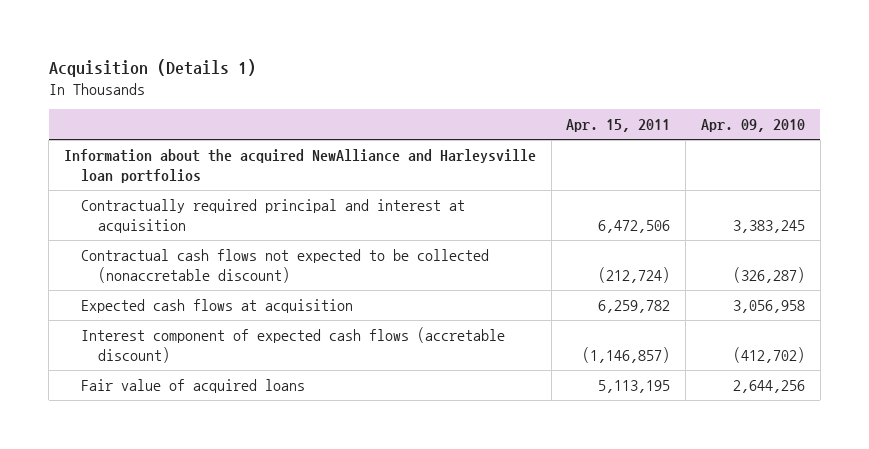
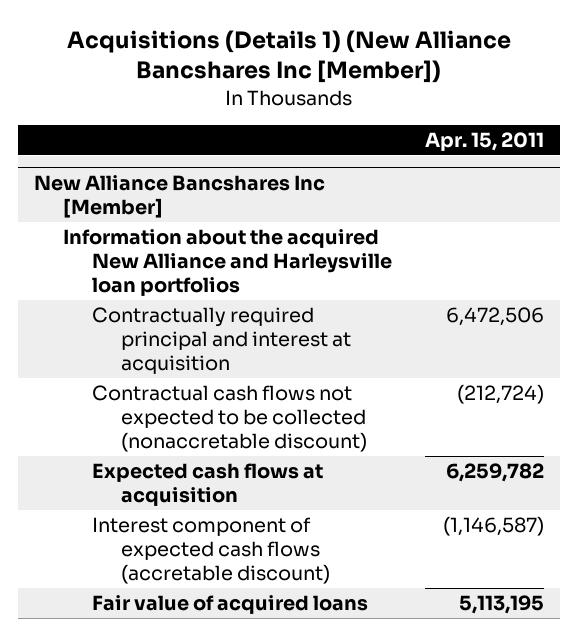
- Acquisition (Details 1)
+ Acquisitions (Details 1) (New Alliance Bancshares Inc [Member])
- | Apr. 15, 2011 | Apr. 09, 2010
+ | Apr. 15, 2011
- Information about the acquired NewAlliance and Harleysville loan portfolios
+ New Alliance Bancshares Inc [Member]
+ Information about the acquired New Alliance and Harleysville loan portfolios
- Interest component of expected cash flows (accretable discount) | (1,146,857) | (412,702)
+ Interest component of expected cash flows (accretable discount) | (1,146,587)

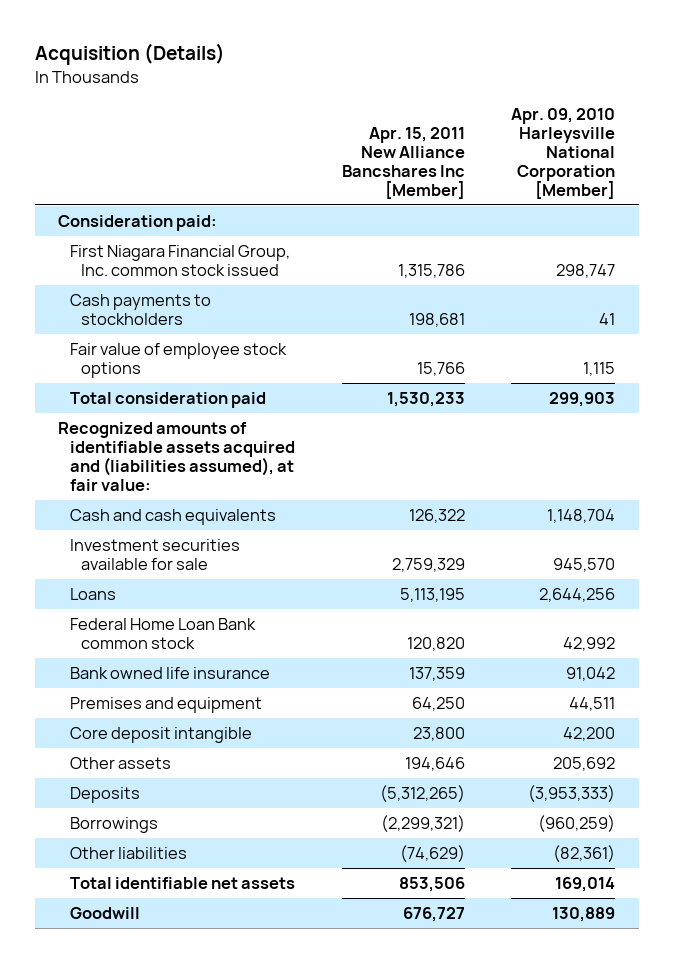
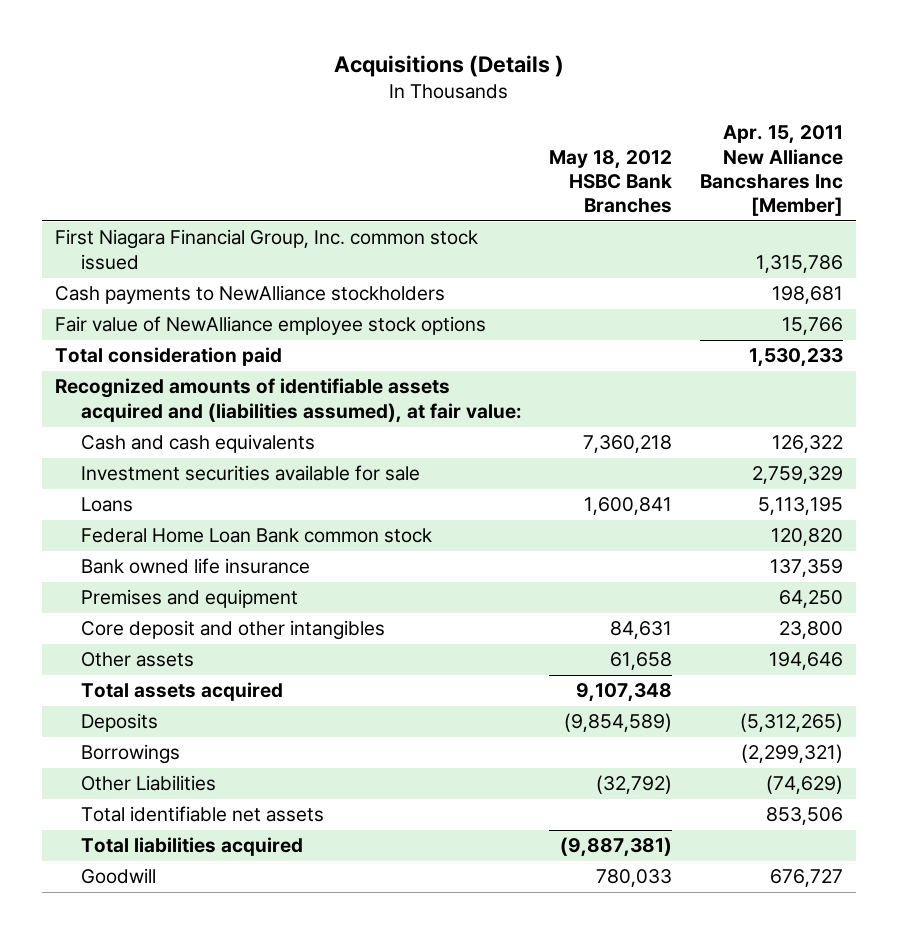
- Acquisition (Details)
+ Acquisitions (Details )
- | Apr. 15, 2011 New Alliance Bancshares Inc [Member] | Apr. 09, 2010 Harleysville National Corporation [Member]
+ | May 18, 2012 HSBC Bank Branches | Apr. 15, 2011 New Alliance Bancshares Inc [Member]
- Consideration paid:
- Cash payments to stockholders | 198,681 | 41
- Fair value of employee stock options | 15,766 | 1,115
+ Cash payments to NewAlliance stockholders | | 198,681
+ Fair value of NewAlliance employee stock options | | 15,766
- Core deposit intangible | 23,800 | 42,200
+ Core deposit and other intangibles | 84,631 | 23,800
+ Total assets acquired | 9,107,348 |
- Other liabilities | (74,629) | (82,361)
+ Other Liabilities | (32,792) | (74,629)
+ Total liabilities acquired | (9,887,381) |

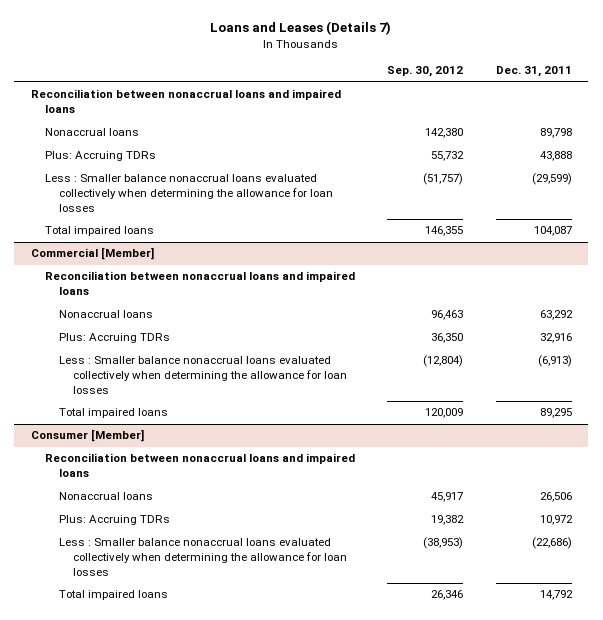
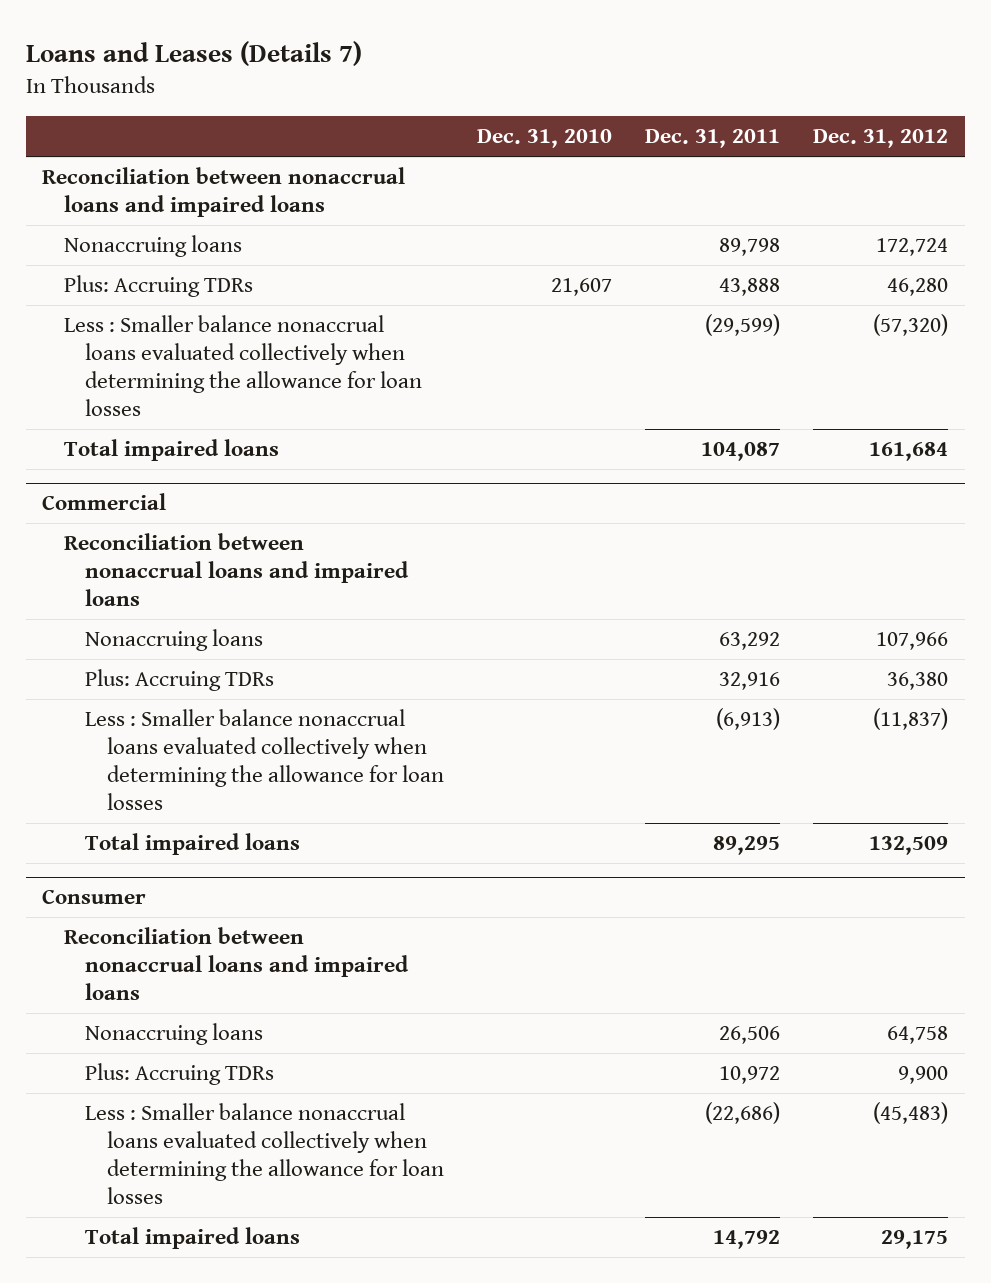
- | Sep. 30, 2012 | Dec. 31, 2011
+ | Dec. 31, 2010 | Dec. 31, 2011 | Dec. 31, 2012
- Nonaccrual loans | 142,380 | 89,798
+ Nonaccruing loans | | 89,798 | 172,724
- Commercial [Member]
+ Commercial
- Nonaccrual loans | 96,463 | 63,292
+ Nonaccruing loans | | 63,292 | 107,966
- Consumer [Member]
+ Consumer
- Nonaccrual loans | 45,917 | 26,506
+ Nonaccruing loans | | 26,506 | 64,758

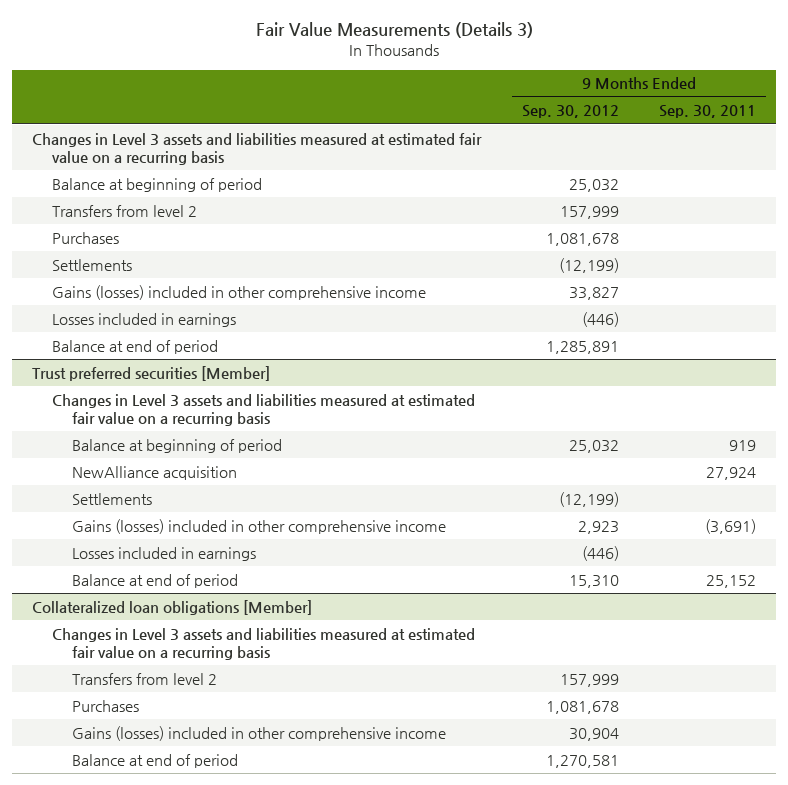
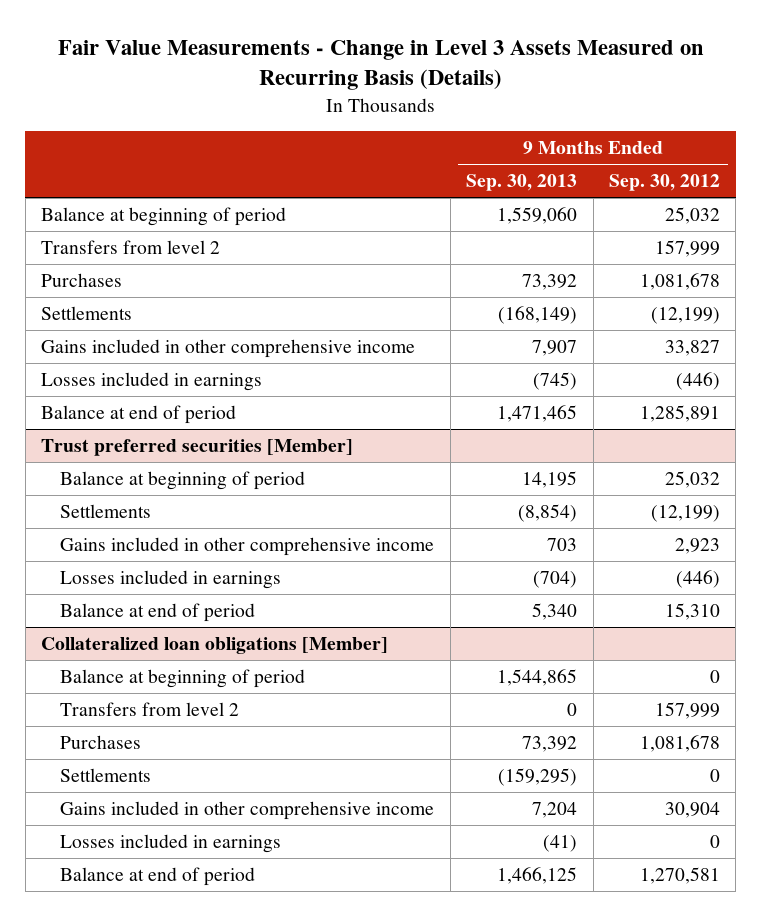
- Fair Value Measurements (Details 3)
+ Fair Value Measurements - Change in Level 3 Assets Measured on Recurring Basis (Details)
- | 9 Months Ended Sep. 30, 2012 | 9 Months Ended Sep. 30, 2011
+ | 9 Months Ended Sep. 30, 2013 | 9 Months Ended Sep. 30, 2012
- Changes in Level 3 assets and liabilities measured at estimated fair value on a recurring basis
- Gains (losses) included in other comprehensive income | 33,827 |
+ Gains included in other comprehensive income | 7,907 | 33,827
@ Trust preferred securities [Member]
- Changes in Level 3 assets and liabilities measured at estimated fair value on a recurring basis
- NewAlliance acquisition | | 27,924
- Gains (losses) included in other comprehensive income | 2,923 | (3,691)
+ Gains included in other comprehensive income | 703 | 2,923
@ Collateralized loan obligations [Member]
- Changes in Level 3 assets and liabilities measured at estimated fair value on a recurring basis
+ Balance at beginning of period | 1,544,865 | 0
- Gains (losses) included in other comprehensive income | 30,904 |
+ Settlements | (159,295) | 0
+ Gains included in other comprehensive income | 7,204 | 30,904
+ Losses included in earnings | (41) | 0

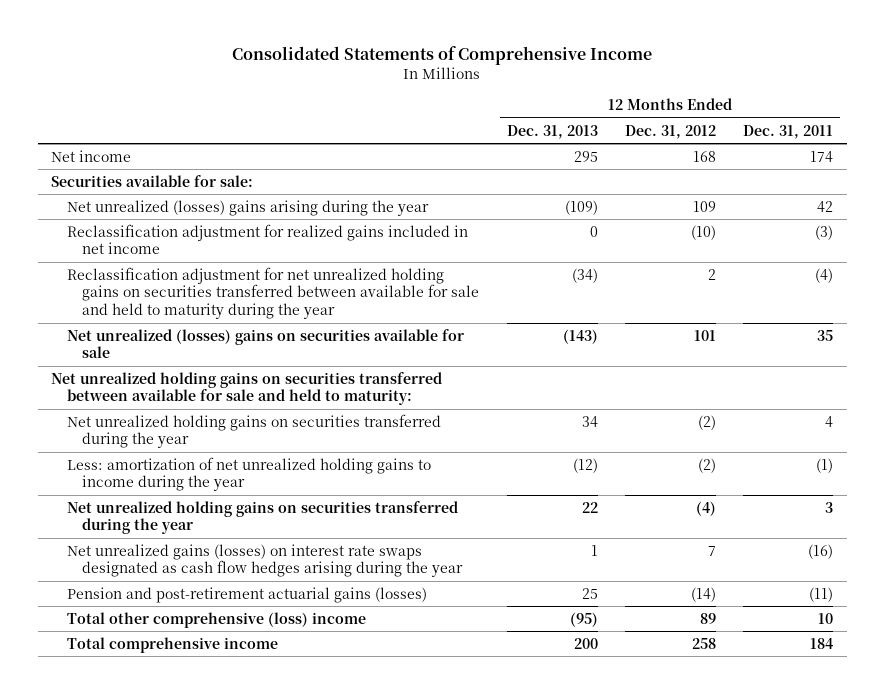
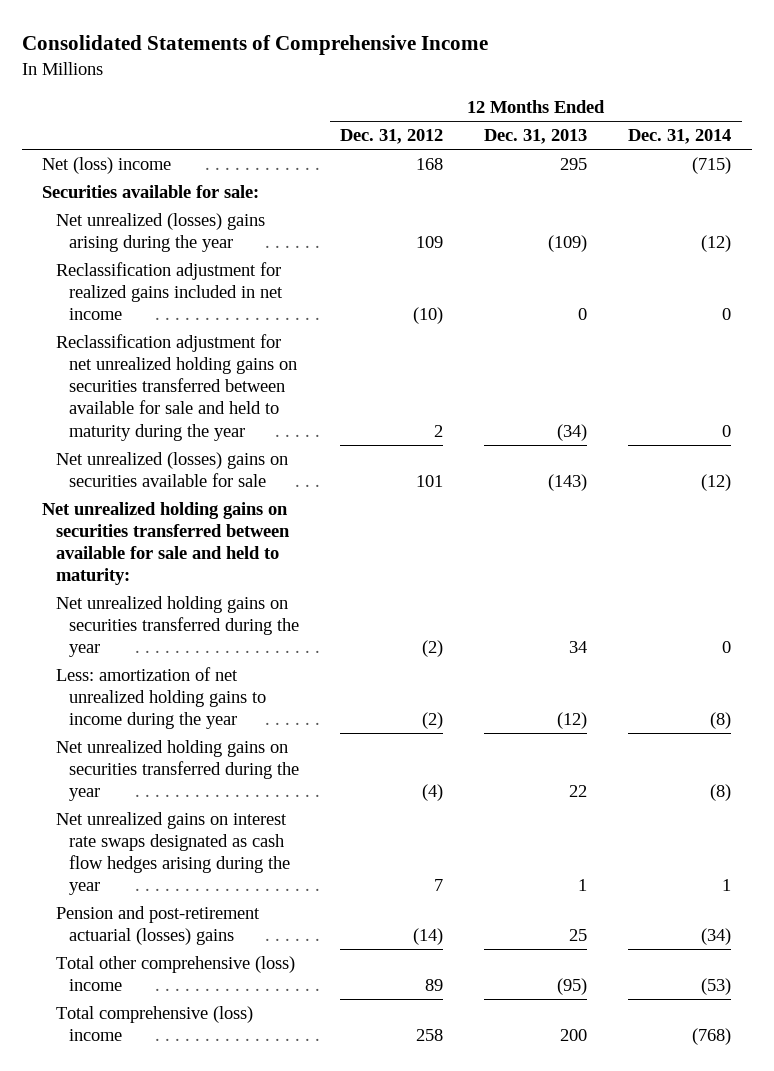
- | 12 Months Ended Dec. 31, 2013 | 12 Months Ended Dec. 31, 2012 | 12 Months Ended Dec. 31, 2011
+ | 12 Months Ended Dec. 31, 2012 | 12 Months Ended Dec. 31, 2013 | 12 Months Ended Dec. 31, 2014
- Net income | 295 | 168 | 174
+ Net (loss) income | 168 | 295 | (715)
- Net unrealized gains (losses) on interest rate swaps designated as cash flow hedges arising during the year | 1 | 7 | (16)
- Pension and post-retirement actuarial gains (losses) | 25 | (14) | (11)
+ Net unrealized gains on interest rate swaps designated as cash flow hedges arising during the year | 7 | 1 | 1
+ Pension and post-retirement actuarial (losses) gains | (14) | 25 | (34)
- Total comprehensive income | 200 | 258 | 184
+ Total comprehensive (loss) income | 258 | 200 | (768)

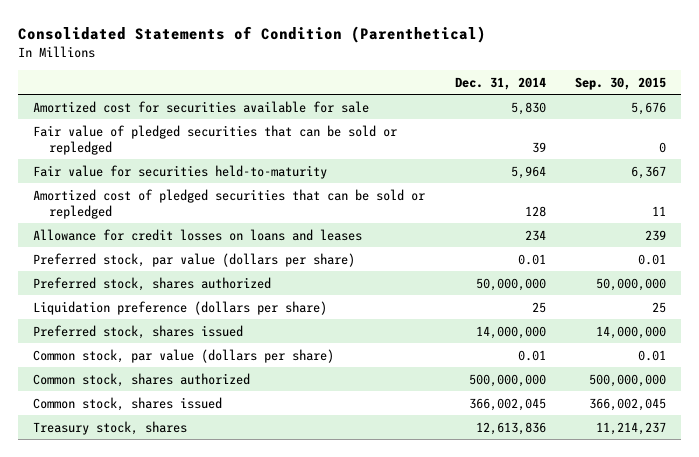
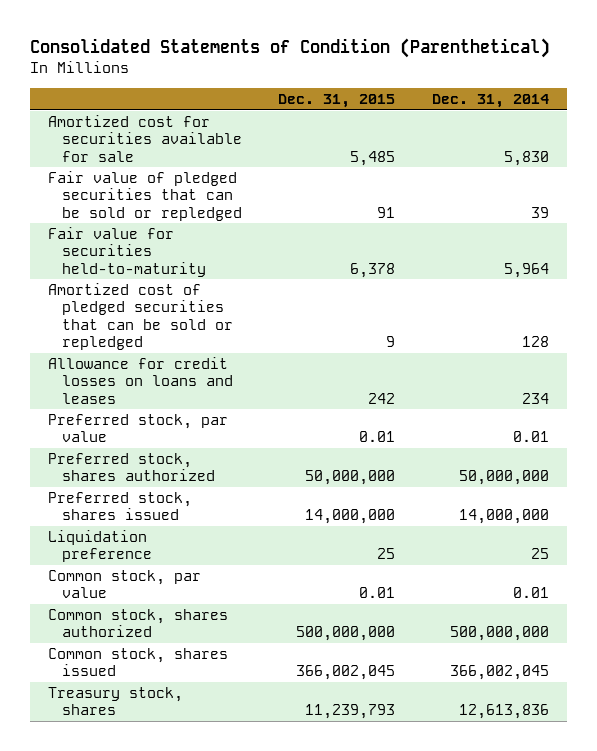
- | Dec. 31, 2014 | Sep. 30, 2015
+ | Dec. 31, 2015 | Dec. 31, 2014
- Preferred stock, par value (dollars per share) | 0.01 | 0.01
+ Preferred stock, par value | 0.01 | 0.01
- Liquidation preference (dollars per share) | 25 | 25
- Common stock, par value (dollars per share) | 0.01 | 0.01
+ Liquidation preference | 25 | 25
+ Common stock, par value | 0.01 | 0.01

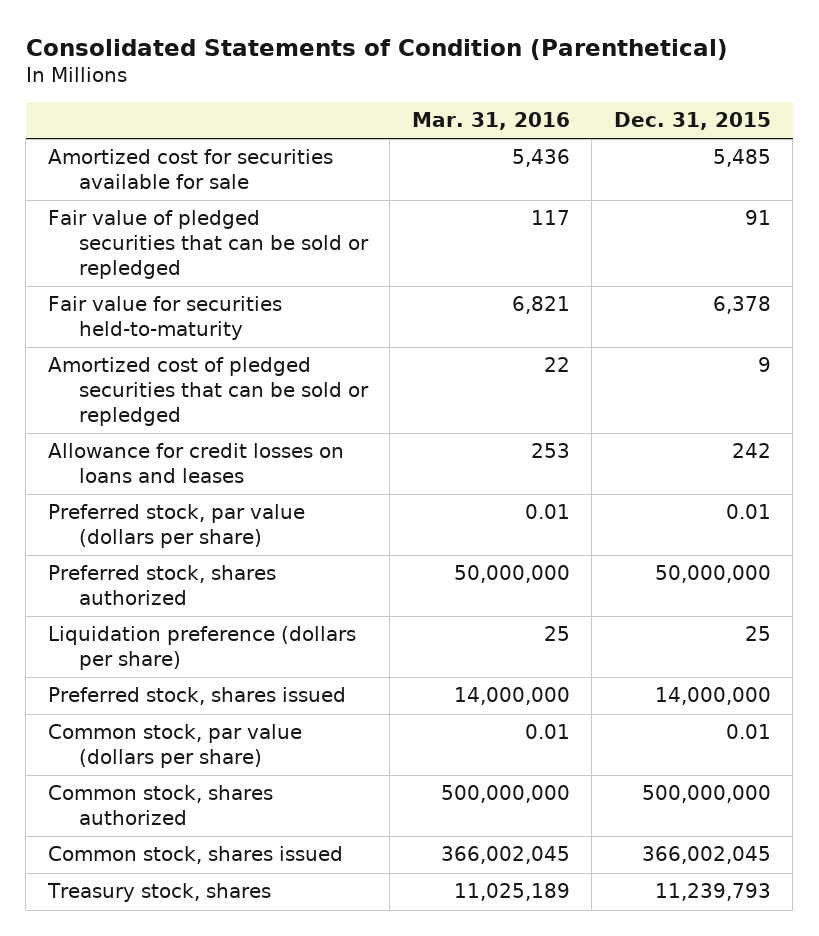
- | Dec. 31, 2015 | Dec. 31, 2014
+ | Mar. 31, 2016 | Dec. 31, 2015
- Preferred stock, par value | 0.01 | 0.01
+ Preferred stock, par value (dollars per share) | 0.01 | 0.01
+ Liquidation preference (dollars per share) | 25 | 25
- Liquidation preference | 25 | 25
- Common stock, par value | 0.01 | 0.01
+ Common stock, par value (dollars per share) | 0.01 | 0.01

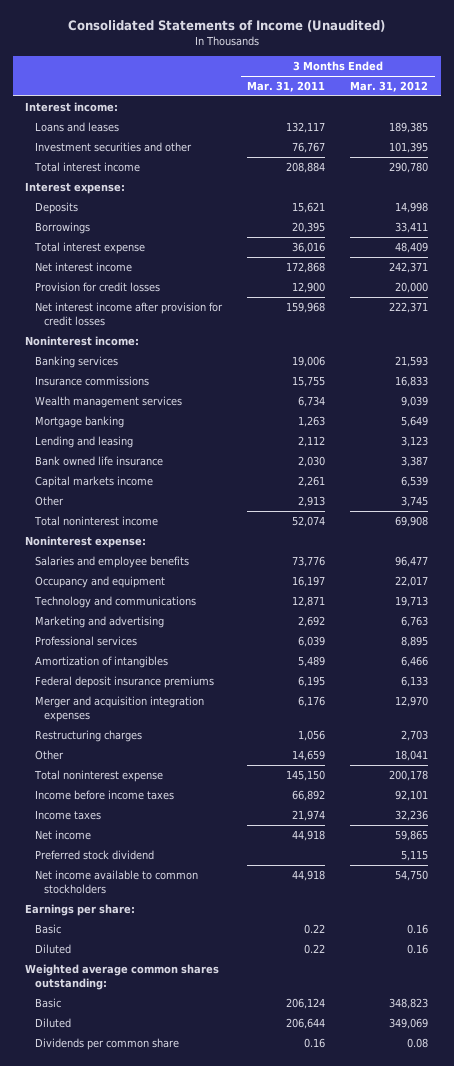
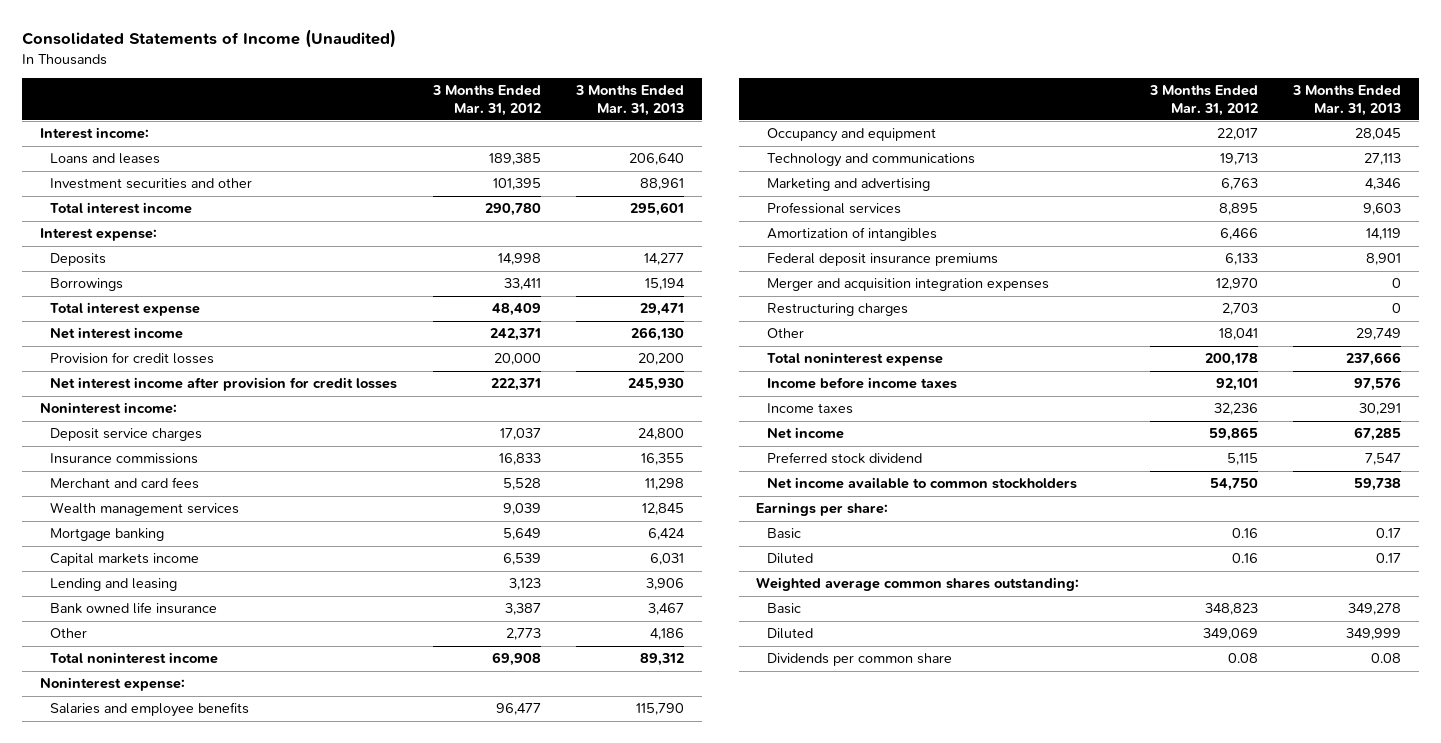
- | 3 Months Ended Mar. 31, 2011 | 3 Months Ended Mar. 31, 2012
+ | 3 Months Ended Mar. 31, 2012 | 3 Months Ended Mar. 31, 2013
- Banking services | 19,006 | 21,593
+ Deposit service charges | 17,037 | 24,800
+ Merchant and card fees | 5,528 | 11,298
moved up: Capital markets income | 6,539 | 6,031
- Other | 2,913 | 3,745
+ Other | 2,773 | 4,186

